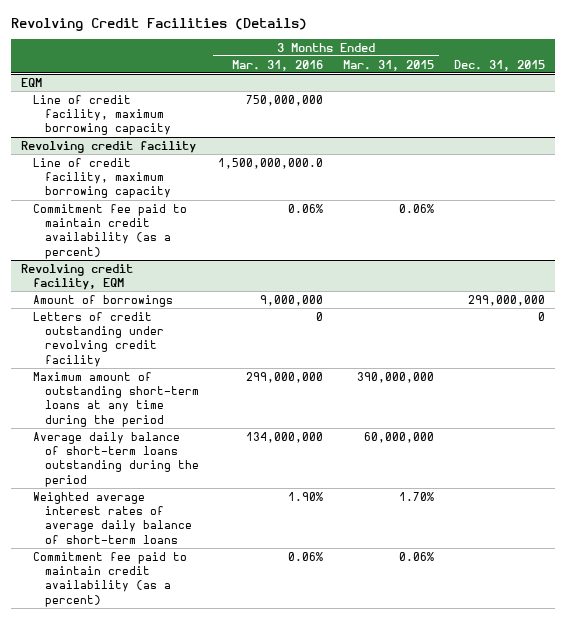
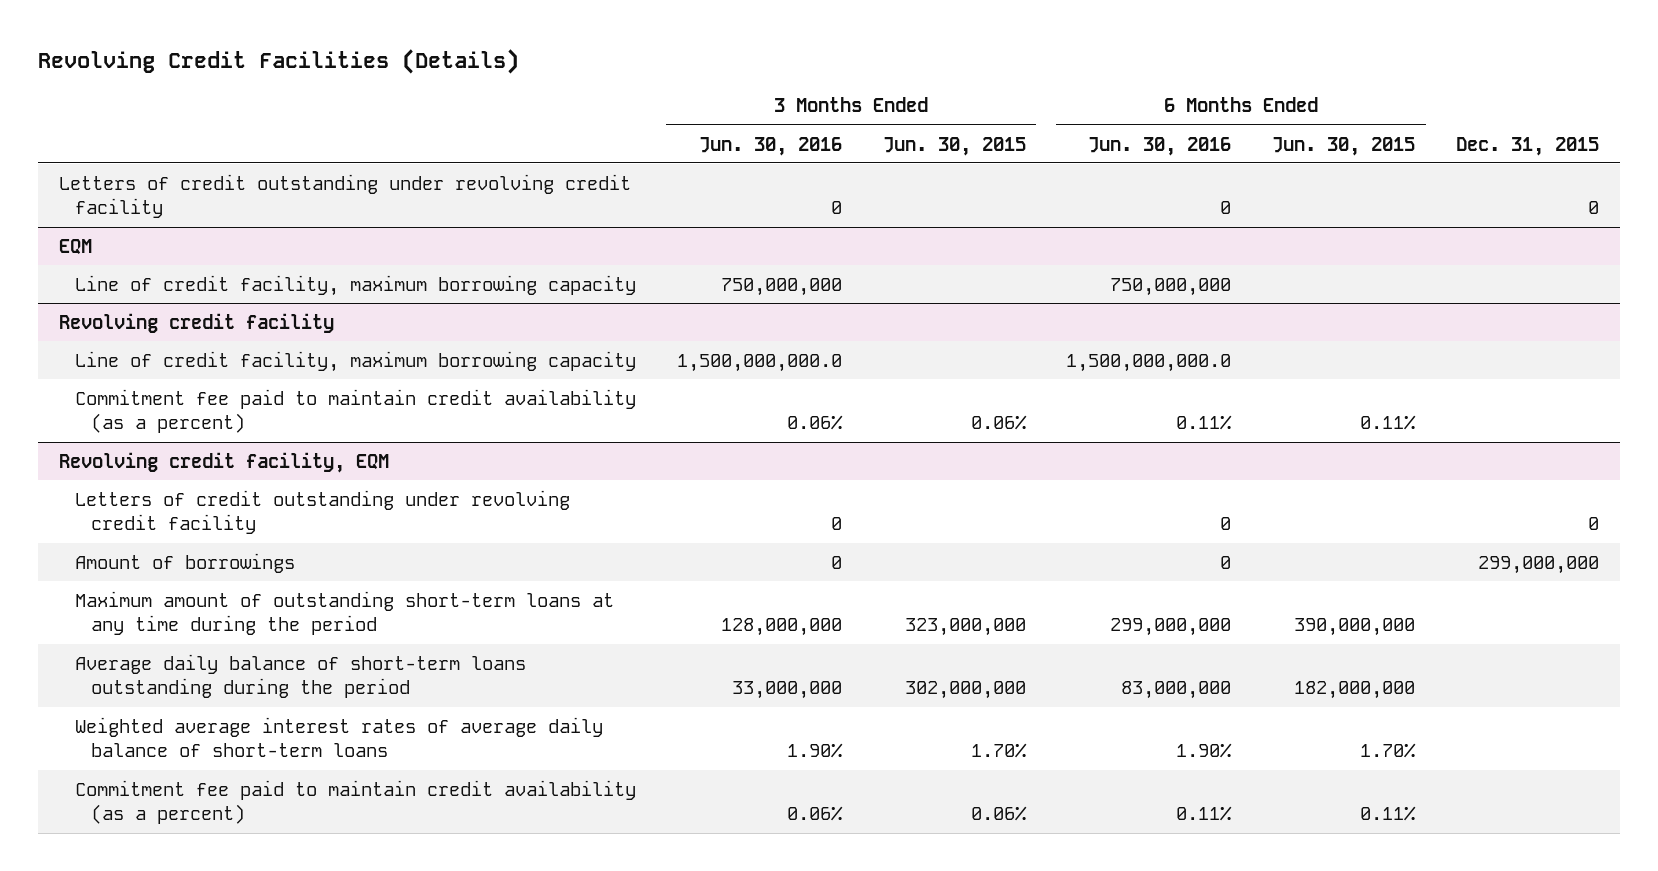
- | 3 Months Ended Mar. 31, 2016 | 3 Months Ended Mar. 31, 2015 | Dec. 31, 2015
+ | 3 Months Ended Jun. 30, 2016 | 3 Months Ended Jun. 30, 2015 | 6 Months Ended Jun. 30, 2016 | 6 Months Ended Jun. 30, 2015 | Dec. 31, 2015
+ Letters of credit outstanding under revolving credit facility | 0 | | 0 | | 0
@ Revolving credit facility, EQM
moved down: Amount of borrowings | 0 | | 0 | | 299,000,000

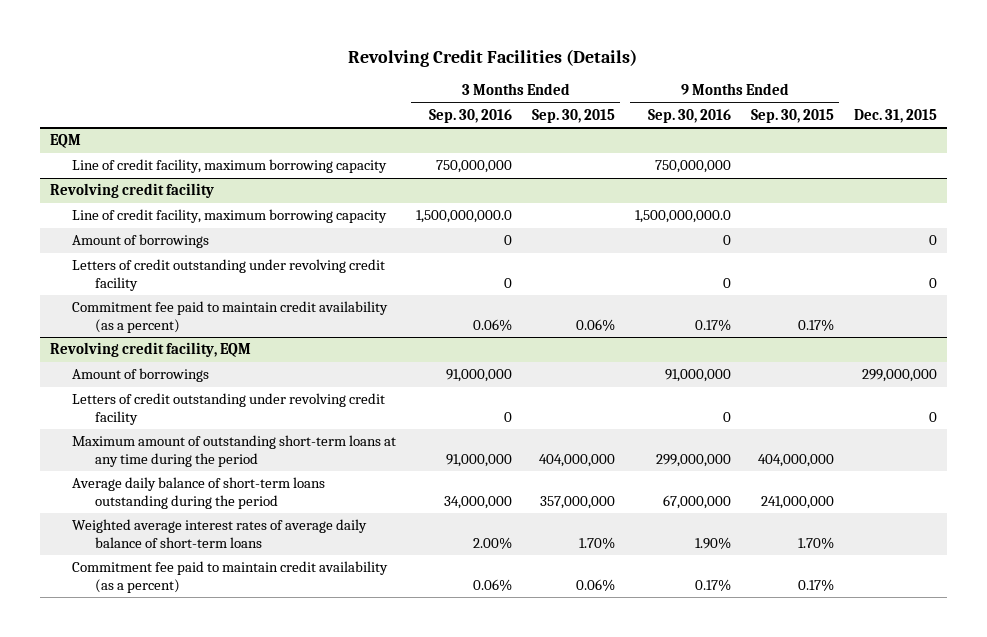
- | 3 Months Ended Jun. 30, 2016 | 3 Months Ended Jun. 30, 2015 | 6 Months Ended Jun. 30, 2016 | 6 Months Ended Jun. 30, 2015 | Dec. 31, 2015
+ | 3 Months Ended Sep. 30, 2016 | 3 Months Ended Sep. 30, 2015 | 9 Months Ended Sep. 30, 2016 | 9 Months Ended Sep. 30, 2015 | Dec. 31, 2015
- Letters of credit outstanding under revolving credit facility | 0 | | 0 | | 0
@ Revolving credit facility
+ Amount of borrowings | 0 | | 0 | | 0
+ Letters of credit outstanding under revolving credit facility | 0 | | 0 | | 0
@ Revolving credit facility, EQM
moved down: Letters of credit outstanding under revolving credit facility | 0 | | 0 | | 0

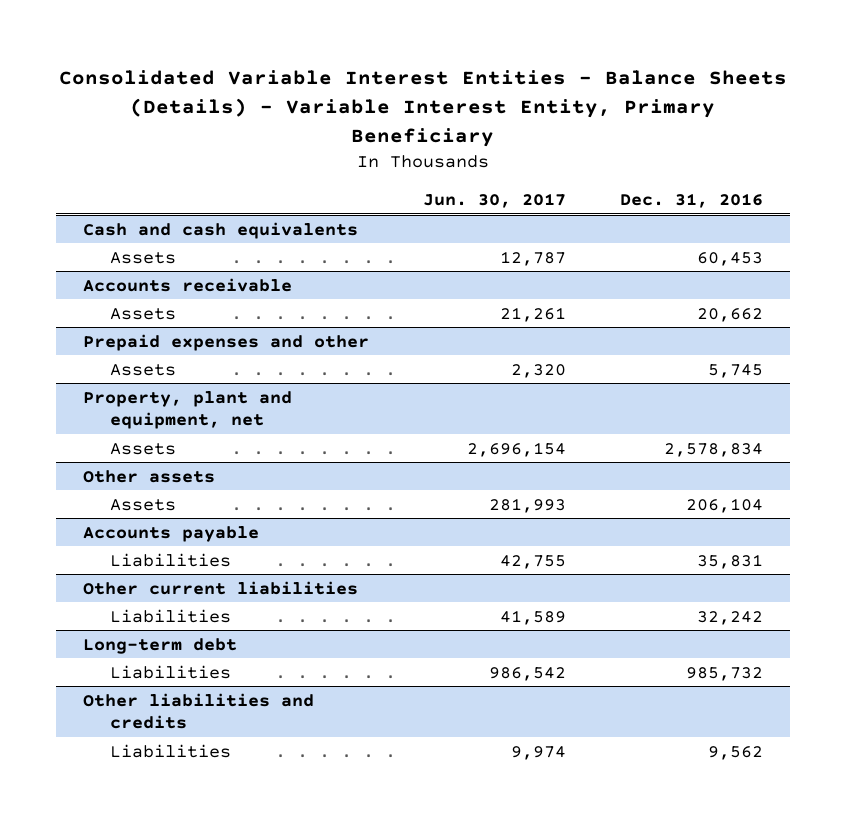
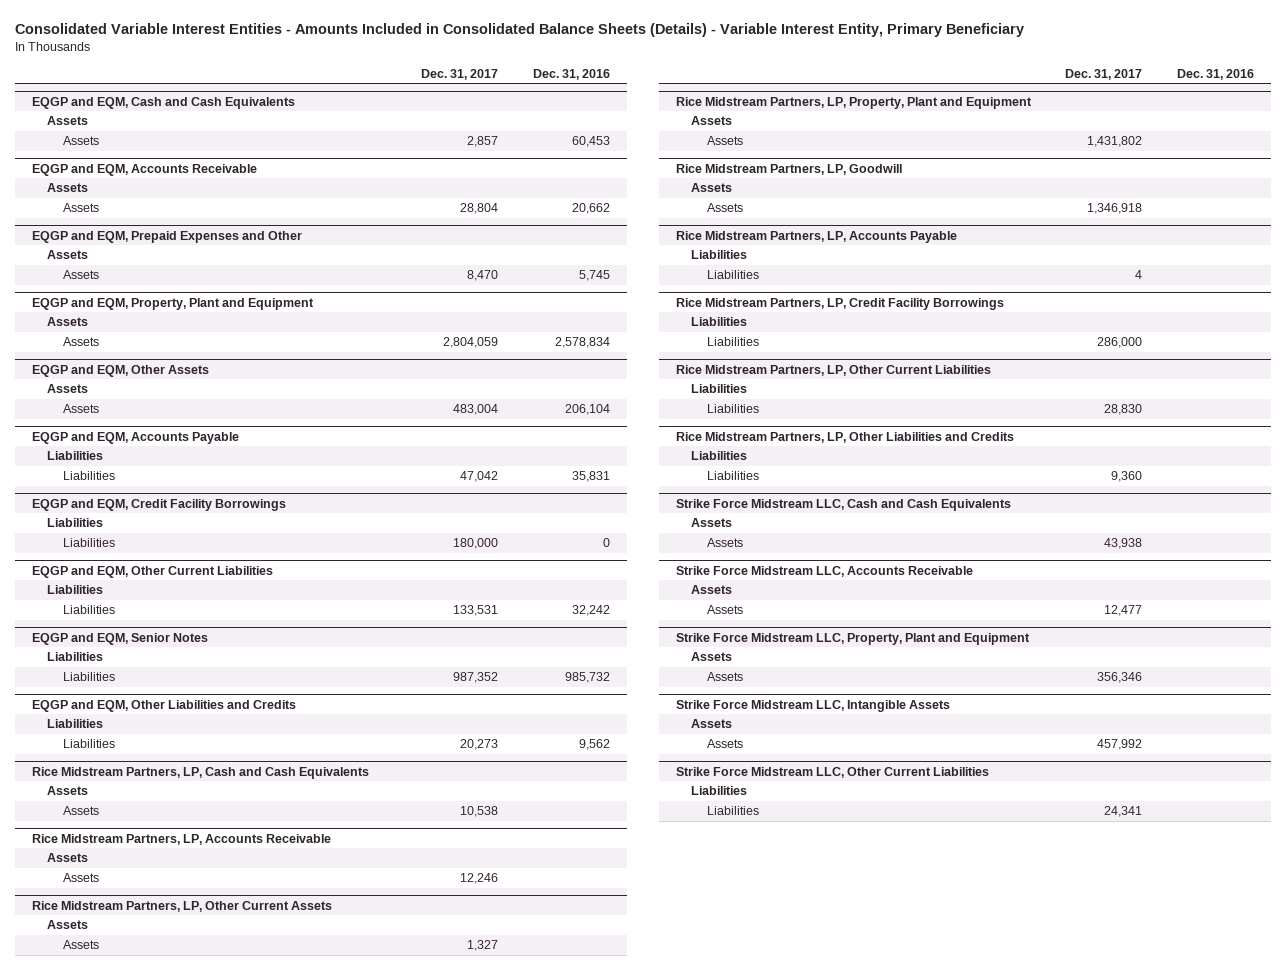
- Consolidated Variable Interest Entities - Balance Sheets (Details) - Variable Interest Entity, Primary Beneficiary
+ Consolidated Variable Interest Entities - Amounts Included in Consolidated Balance Sheets (Details) - Variable Interest Entity, Primary Beneficiary
- | Jun. 30, 2017 | Dec. 31, 2016
+ | Dec. 31, 2017 | Dec. 31, 2016
- Cash and cash equivalents
+ EQGP and EQM, Cash and Cash Equivalents
+ Assets
- Accounts receivable
+ EQGP and EQM, Accounts Receivable
+ Assets
- Prepaid expenses and other
+ EQGP and EQM, Prepaid Expenses and Other
+ Assets
- Property, plant and equipment, net
+ EQGP and EQM, Property, Plant and Equipment
+ Assets
- Other assets
+ EQGP and EQM, Other Assets
+ Assets
- Accounts payable
+ EQGP and EQM, Accounts Payable
+ Liabilities
- Other current liabilities
+ EQGP and EQM, Credit Facility Borrowings
+ Liabilities
+ Liabilities | 180,000 | 0
+ EQGP and EQM, Other Current Liabilities
+ Liabilities
- Long-term debt
+ EQGP and EQM, Senior Notes
+ Liabilities
- Other liabilities and credits
+ EQGP and EQM, Other Liabilities and Credits
+ Liabilities
+ Rice Midstream Partners, LP, Cash and Cash Equivalents
+ Assets
+ Assets | 10,538 |
+ Rice Midstream Partners, LP, Accounts Receivable
+ Assets
+ Assets | 12,246 |
+ Rice Midstream Partners, LP, Other Current Assets
+ Assets
+ Assets | 1,327 |
+ Rice Midstream Partners, LP, Property, Plant and Equipment
+ Assets
+ Assets | 1,431,802 |
+ Rice Midstream Partners, LP, Goodwill
+ Assets
+ Assets | 1,346,918 |
+ Rice Midstream Partners, LP, Accounts Payable
+ Liabilities
+ Liabilities | 4 |
+ Rice Midstream Partners, LP, Credit Facility Borrowings
+ Liabilities
+ Liabilities | 286,000 |
+ Rice Midstream Partners, LP, Other Current Liabilities
+ Liabilities
+ Liabilities | 28,830 |
+ Rice Midstream Partners, LP, Other Liabilities and Credits
+ Liabilities
+ Liabilities | 9,360 |
+ Strike Force Midstream LLC, Cash and Cash Equivalents
+ Assets
+ Assets | 43,938 |
+ Strike Force Midstream LLC, Accounts Receivable
+ Assets
+ Assets | 12,477 |
+ Strike Force Midstream LLC, Property, Plant and Equipment
+ Assets
+ Assets | 356,346 |
+ Strike Force Midstream LLC, Intangible Assets
+ Assets
+ Assets | 457,992 |
+ Strike Force Midstream LLC, Other Current Liabilities
+ Liabilities
+ Liabilities | 24,341 |

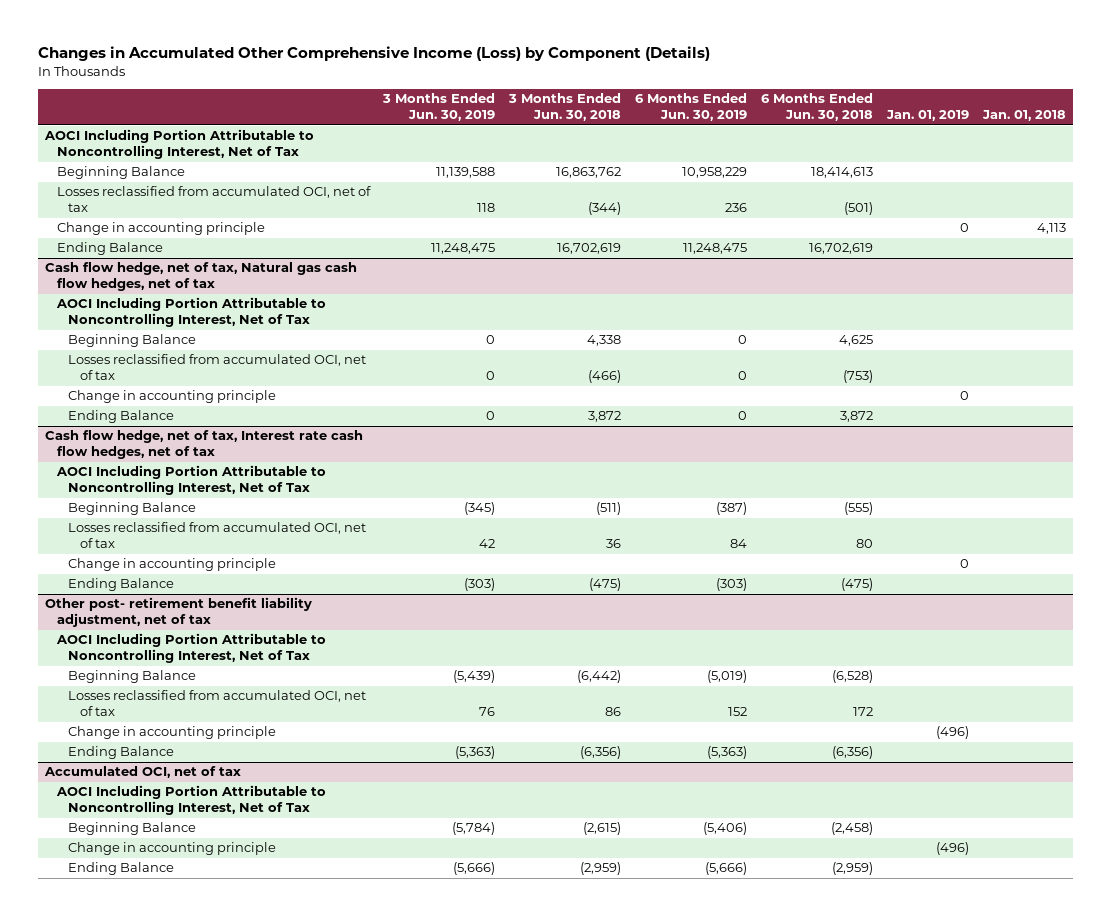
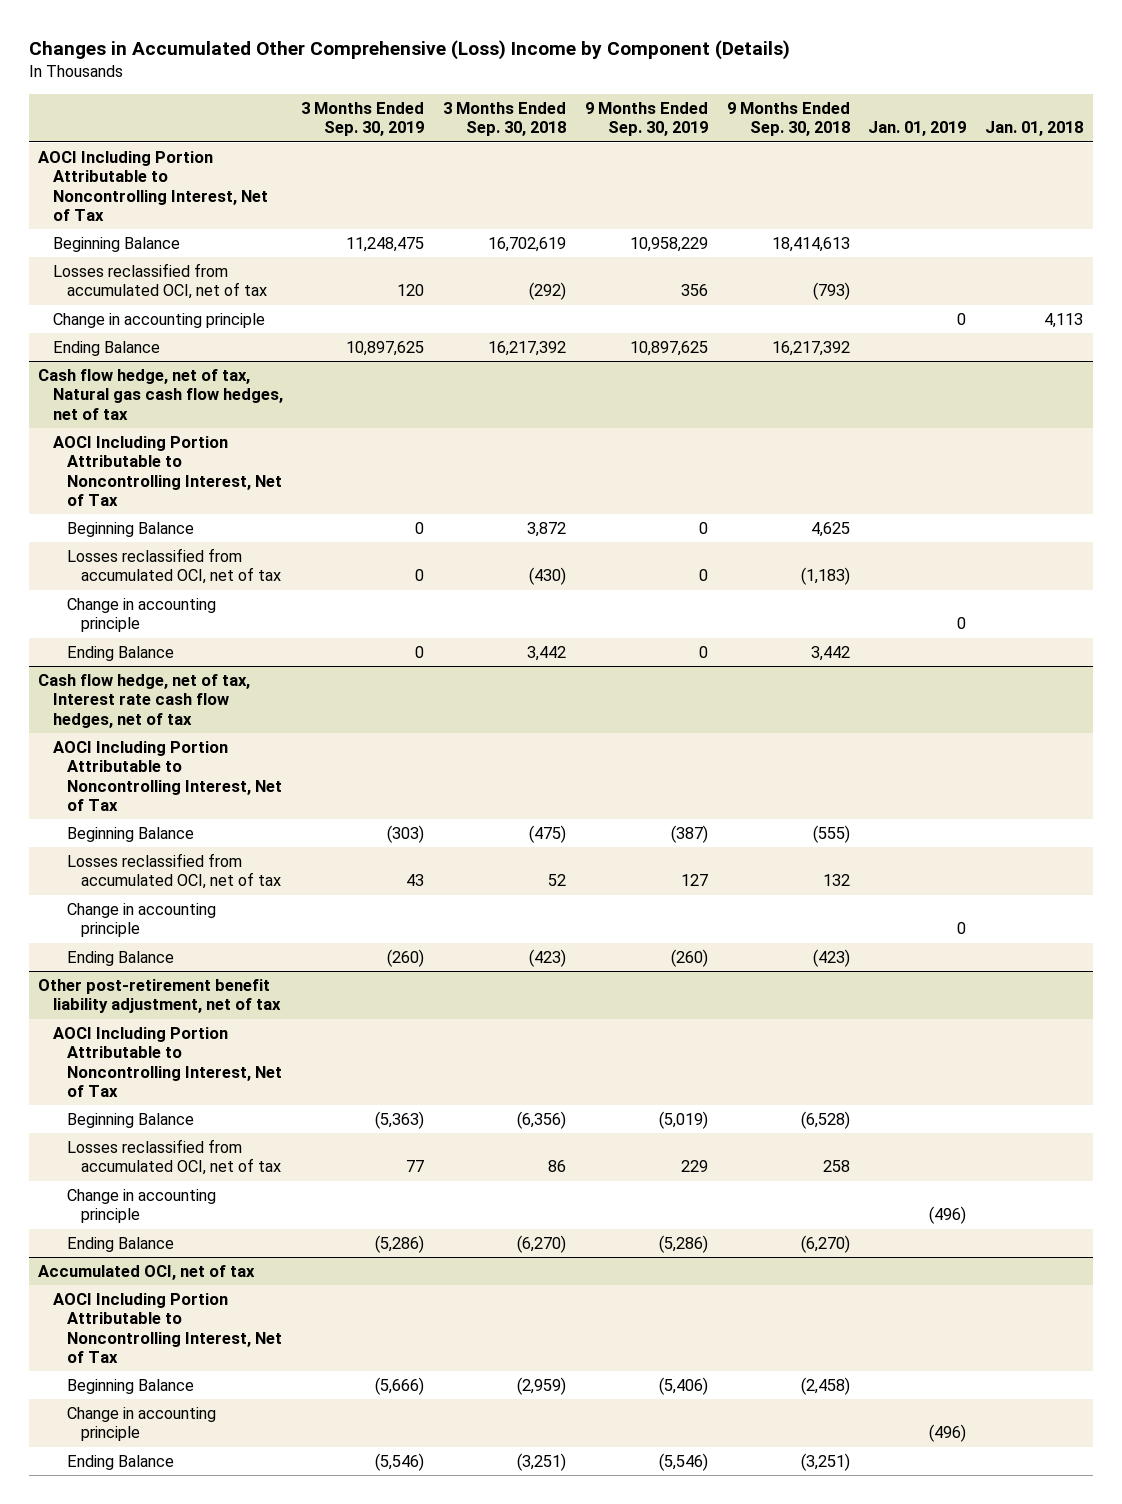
- Changes in Accumulated Other Comprehensive Income (Loss) by Component (Details)
+ Changes in Accumulated Other Comprehensive (Loss) Income by Component (Details)
- | 3 Months Ended Jun. 30, 2019 | 3 Months Ended Jun. 30, 2018 | 6 Months Ended Jun. 30, 2019 | 6 Months Ended Jun. 30, 2018 | Jan. 01, 2019 | Jan. 01, 2018
+ | 3 Months Ended Sep. 30, 2019 | 3 Months Ended Sep. 30, 2018 | 9 Months Ended Sep. 30, 2019 | 9 Months Ended Sep. 30, 2018 | Jan. 01, 2019 | Jan. 01, 2018
- Other post- retirement benefit liability adjustment, net of tax
+ Other post-retirement benefit liability adjustment, net of tax

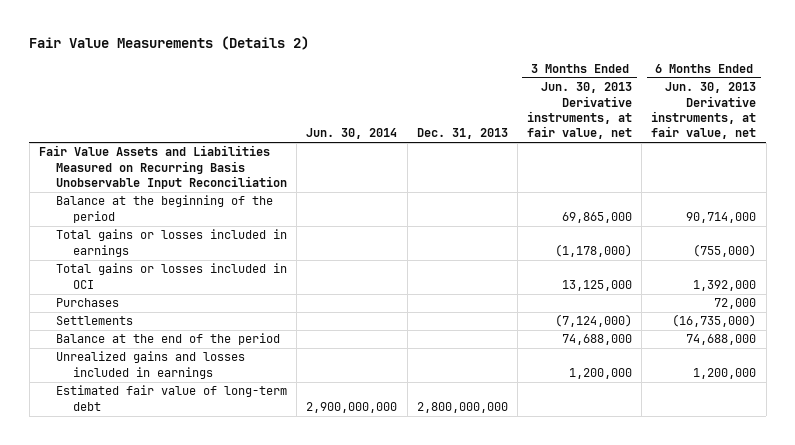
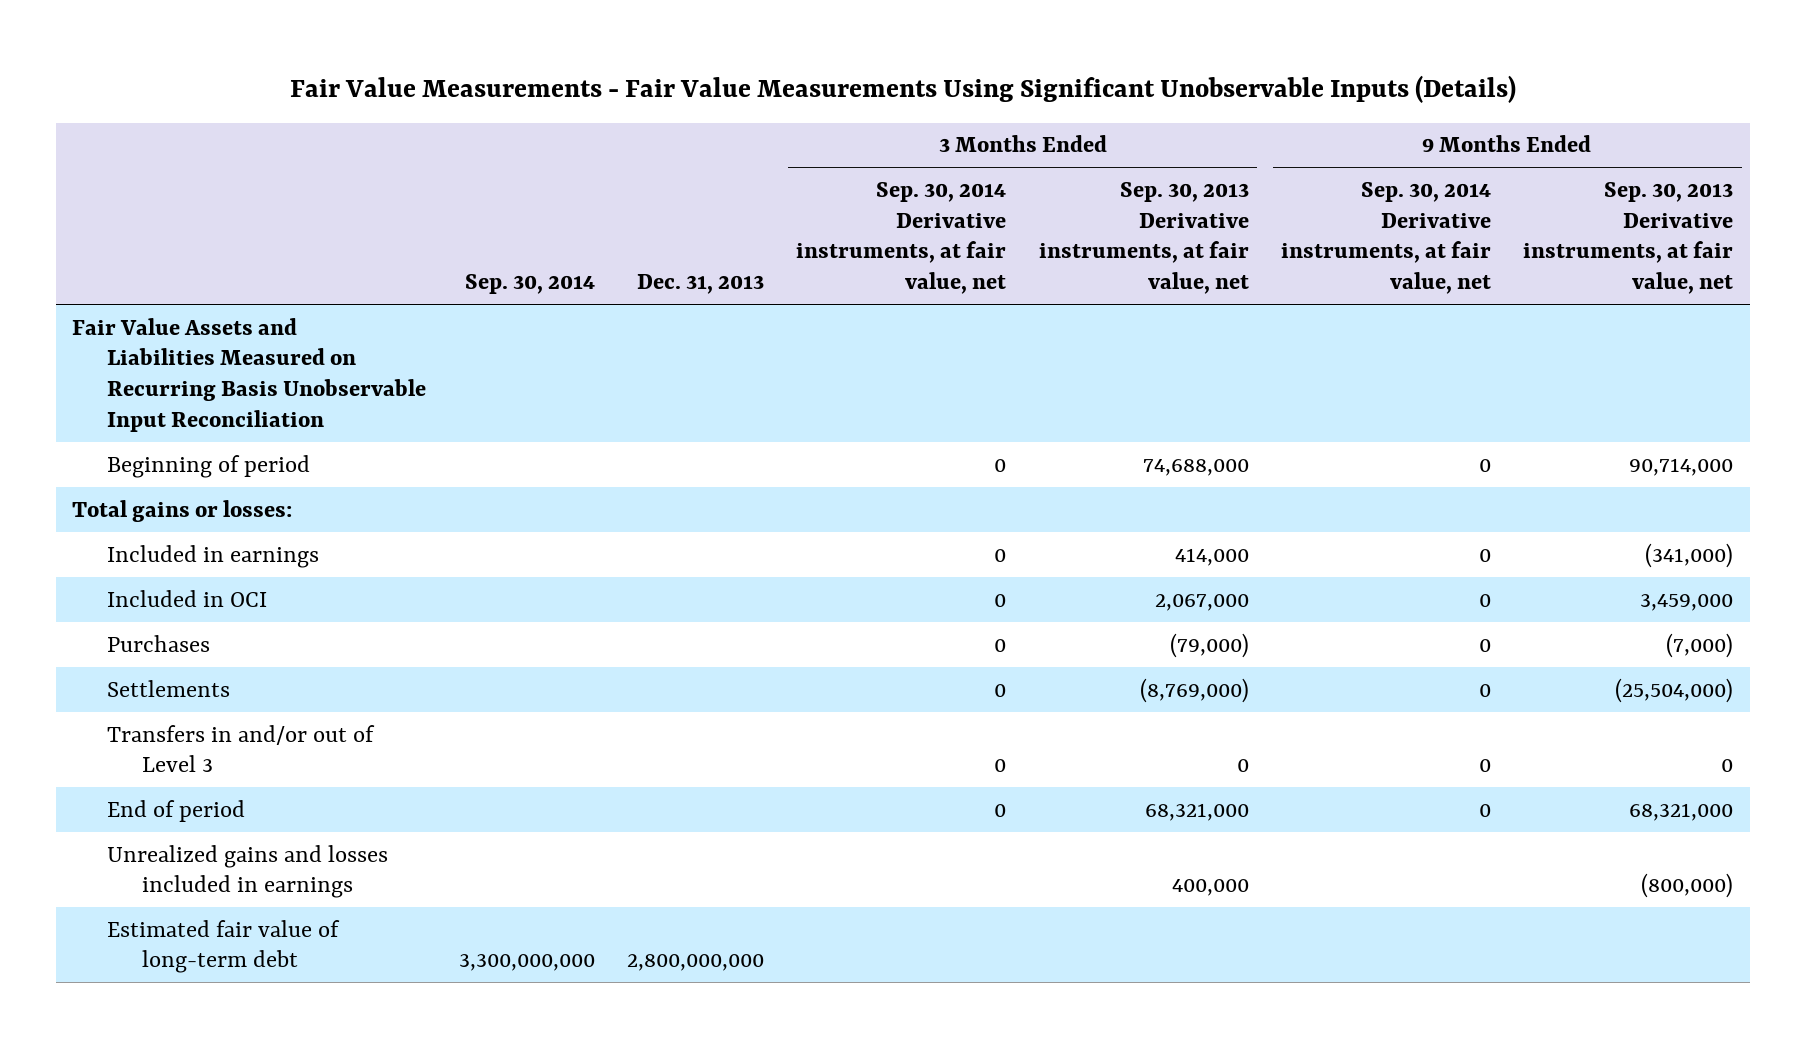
- Fair Value Measurements (Details 2)
+ Fair Value Measurements - Fair Value Measurements Using Significant Unobservable Inputs (Details)
- | Jun. 30, 2014 | Dec. 31, 2013 | 3 Months Ended Jun. 30, 2013 Derivative instruments, at fair value, net | 6 Months Ended Jun. 30, 2013 Derivative instruments, at fair value, net
+ | Sep. 30, 2014 | Dec. 31, 2013 | 3 Months Ended Sep. 30, 2014 Derivative instruments, at fair value, net | 3 Months Ended Sep. 30, 2013 Derivative instruments, at fair value, net | 9 Months Ended Sep. 30, 2014 Derivative instruments, at fair value, net | 9 Months Ended Sep. 30, 2013 Derivative instruments, at fair value, net
- Balance at the beginning of the period | | | 69,865,000 | 90,714,000
- Total gains or losses included in earnings | | | (1,178,000) | (755,000)
- Total gains or losses included in OCI | | | 13,125,000 | 1,392,000
+ Beginning of period | | | 0 | 74,688,000 | 0 | 90,714,000
+ Total gains or losses:
+ Included in earnings | | | 0 | 414,000 | 0 | (341,000)
+ Included in OCI | | | 0 | 2,067,000 | 0 | 3,459,000
- Balance at the end of the period | | | 74,688,000 | 74,688,000
+ Transfers in and/or out of Level 3 | | | 0 | 0 | 0 | 0
+ End of period | | | 0 | 68,321,000 | 0 | 68,321,000

